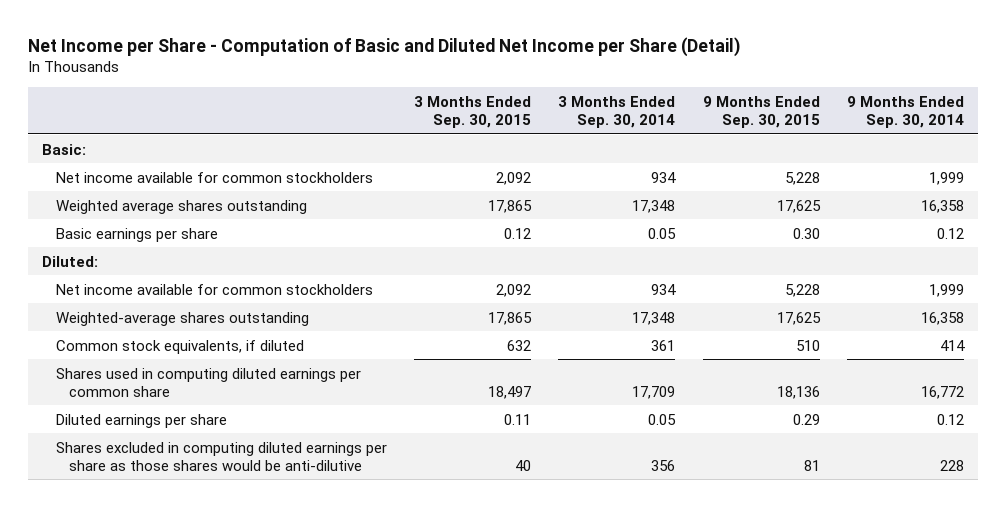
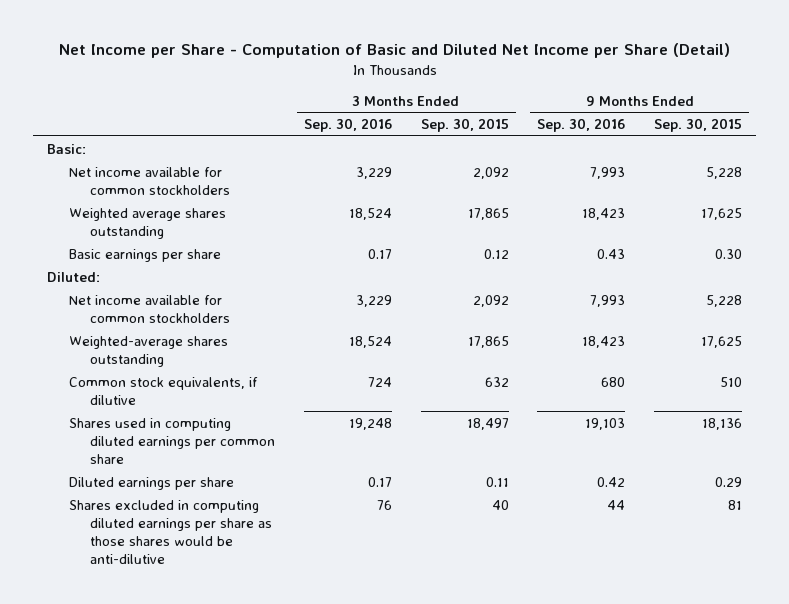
- | 3 Months Ended Sep. 30, 2015 | 3 Months Ended Sep. 30, 2014 | 9 Months Ended Sep. 30, 2015 | 9 Months Ended Sep. 30, 2014
+ | 3 Months Ended Sep. 30, 2016 | 3 Months Ended Sep. 30, 2015 | 9 Months Ended Sep. 30, 2016 | 9 Months Ended Sep. 30, 2015
- Common stock equivalents, if diluted | 632 | 361 | 510 | 414
+ Common stock equivalents, if dilutive | 724 | 632 | 680 | 510

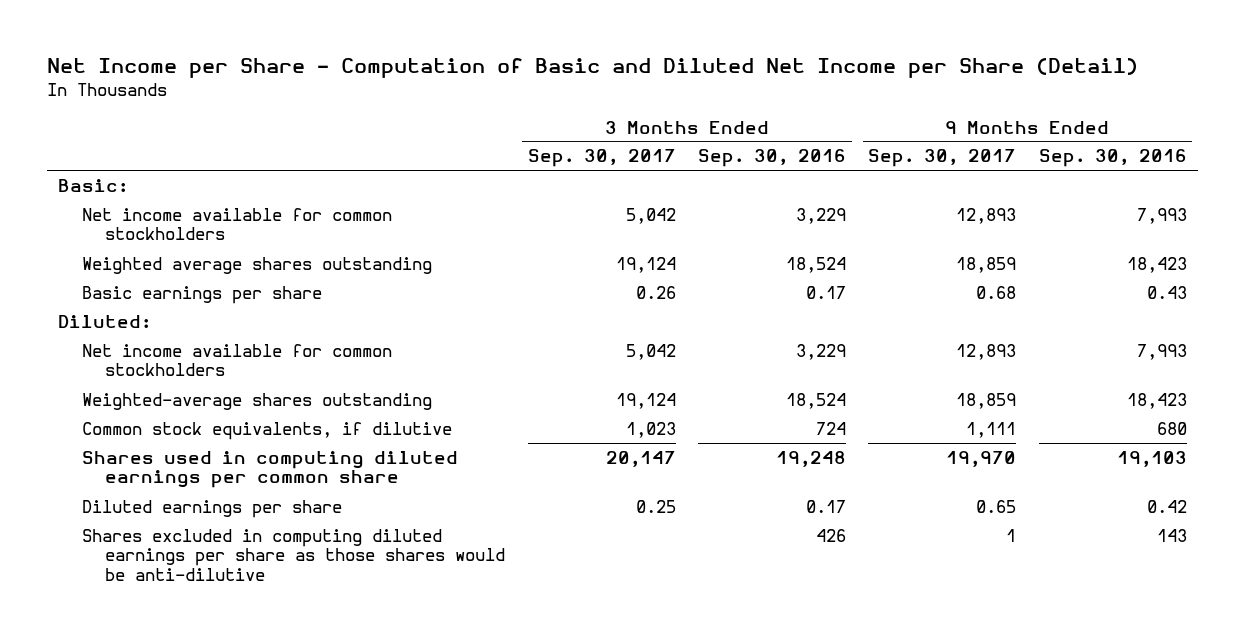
- | 3 Months Ended Sep. 30, 2016 | 3 Months Ended Sep. 30, 2015 | 9 Months Ended Sep. 30, 2016 | 9 Months Ended Sep. 30, 2015
+ | 3 Months Ended Sep. 30, 2017 | 3 Months Ended Sep. 30, 2016 | 9 Months Ended Sep. 30, 2017 | 9 Months Ended Sep. 30, 2016
- Shares excluded in computing diluted earnings per share as those shares would be anti-dilutive | 76 | 40 | 44 | 81
+ Shares excluded in computing diluted earnings per share as those shares would be anti-dilutive | | 426 | 1 | 143

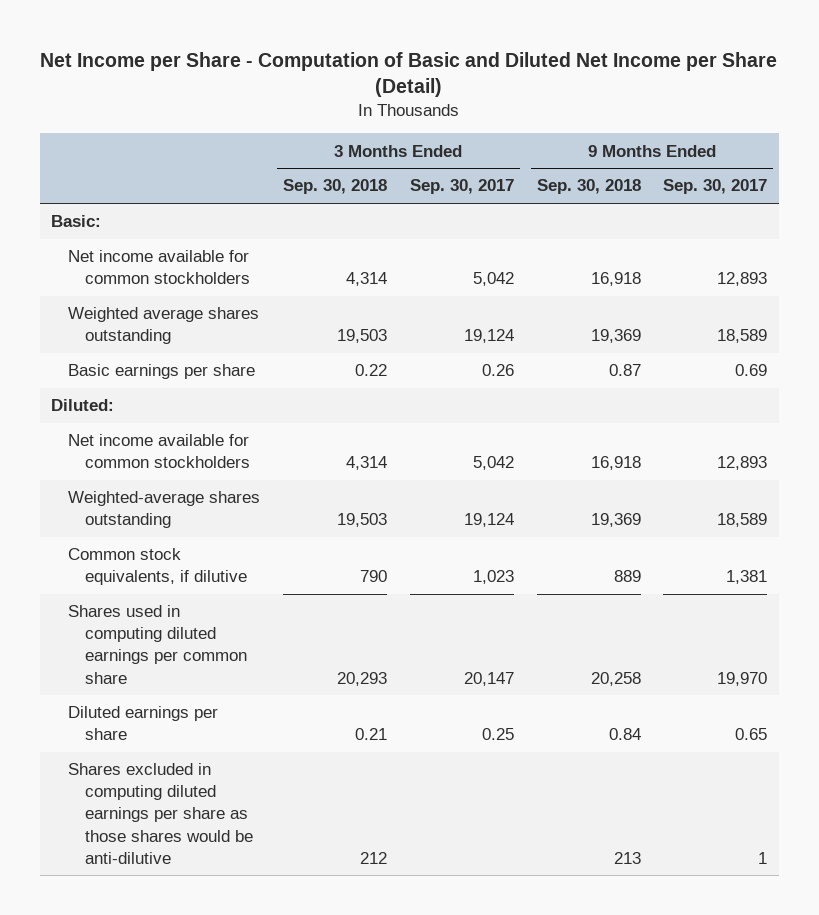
- | 3 Months Ended Sep. 30, 2017 | 3 Months Ended Sep. 30, 2016 | 9 Months Ended Sep. 30, 2017 | 9 Months Ended Sep. 30, 2016
+ | 3 Months Ended Sep. 30, 2018 | 3 Months Ended Sep. 30, 2017 | 9 Months Ended Sep. 30, 2018 | 9 Months Ended Sep. 30, 2017
- Weighted average shares outstanding | 19,124 | 18,524 | 18,859 | 18,423
- Basic earnings per share | 0.26 | 0.17 | 0.68 | 0.43
+ Weighted average shares outstanding | 19,503 | 19,124 | 19,369 | 18,589
+ Basic earnings per share | 0.22 | 0.26 | 0.87 | 0.69
- Weighted-average shares outstanding | 19,124 | 18,524 | 18,859 | 18,423
- Common stock equivalents, if dilutive | 1,023 | 724 | 1,111 | 680
+ Weighted-average shares outstanding | 19,503 | 19,124 | 19,369 | 18,589
+ Common stock equivalents, if dilutive | 790 | 1,023 | 889 | 1,381

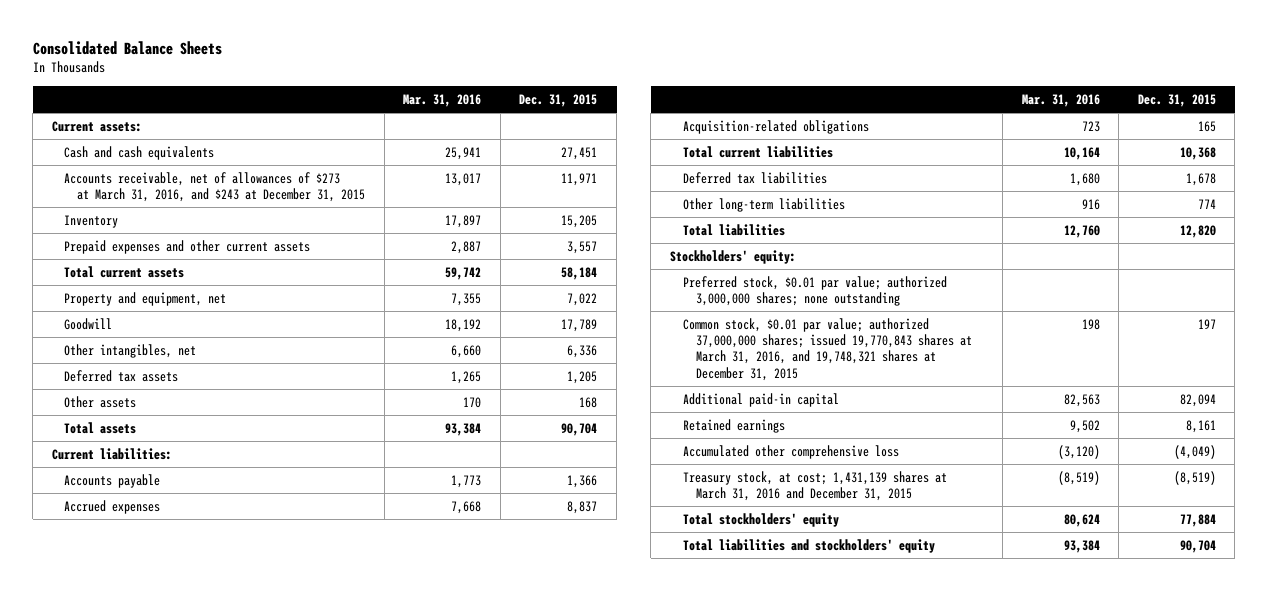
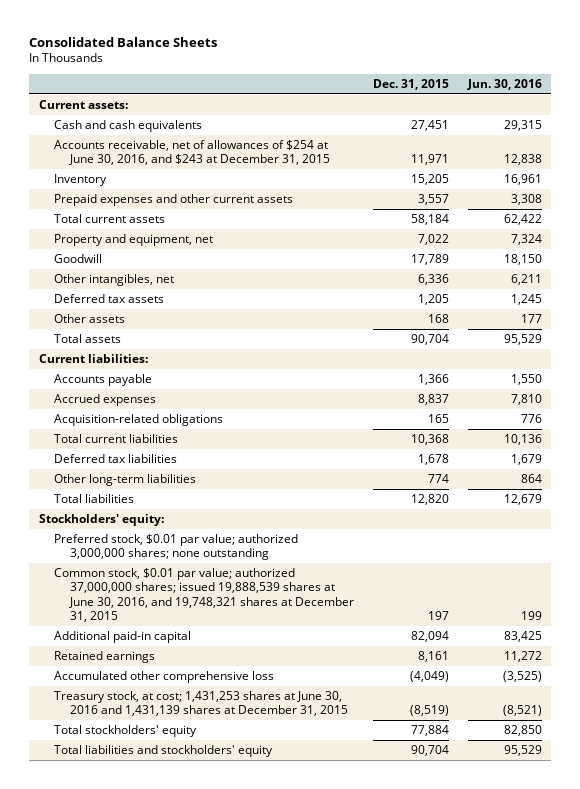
- | Mar. 31, 2016 | Dec. 31, 2015
+ | Dec. 31, 2015 | Jun. 30, 2016
- Accounts receivable, net of allowances of $273 at March 31, 2016, and $243 at December 31, 2015 | 13,017 | 11,971
+ Accounts receivable, net of allowances of $254 at June 30, 2016, and $243 at December 31, 2015 | 11,971 | 12,838
- Common stock, $0.01 par value; authorized 37,000,000 shares; issued 19,770,843 shares at March 31, 2016, and 19,748,321 shares at December 31, 2015 | 198 | 197
+ Common stock, $0.01 par value; authorized 37,000,000 shares; issued 19,888,539 shares at June 30, 2016, and 19,748,321 shares at December 31, 2015 | 197 | 199
- Treasury stock, at cost; 1,431,139 shares at March 31, 2016 and December 31, 2015 | (8,519) | (8,519)
+ Treasury stock, at cost; 1,431,253 shares at June 30, 2016 and 1,431,139 shares at December 31, 2015 | (8,519) | (8,521)

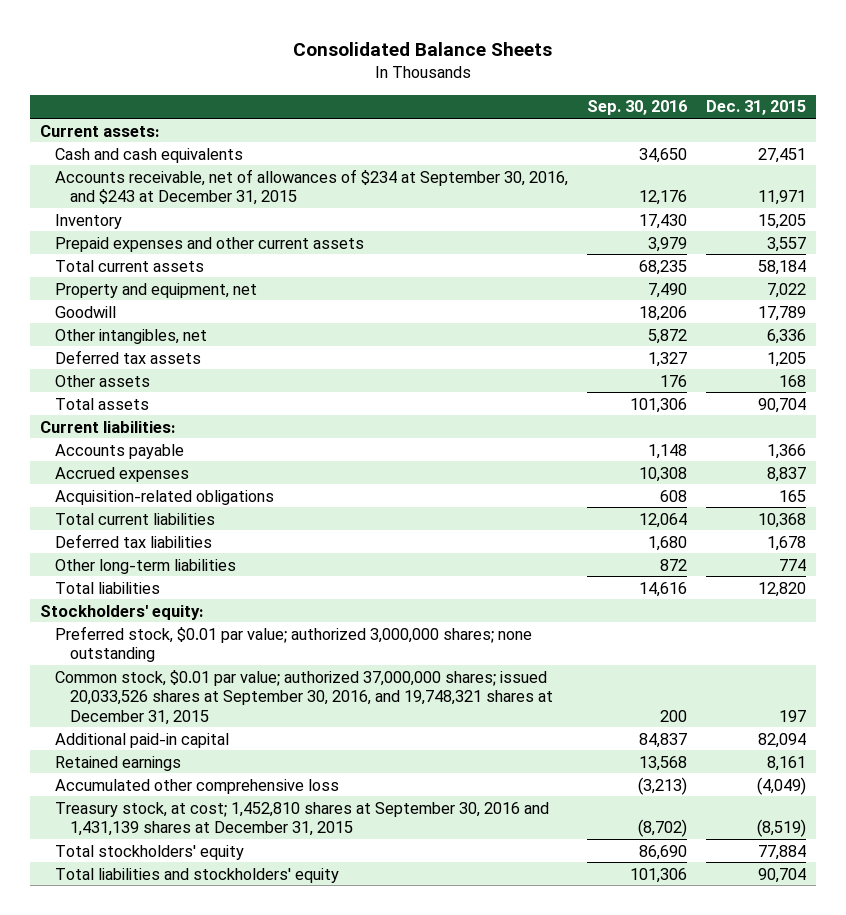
- | Dec. 31, 2015 | Jun. 30, 2016
+ | Sep. 30, 2016 | Dec. 31, 2015
- Accounts receivable, net of allowances of $254 at June 30, 2016, and $243 at December 31, 2015 | 11,971 | 12,838
+ Accounts receivable, net of allowances of $234 at September 30, 2016, and $243 at December 31, 2015 | 12,176 | 11,971
- Common stock, $0.01 par value; authorized 37,000,000 shares; issued 19,888,539 shares at June 30, 2016, and 19,748,321 shares at December 31, 2015 | 197 | 199
+ Common stock, $0.01 par value; authorized 37,000,000 shares; issued 20,033,526 shares at September 30, 2016, and 19,748,321 shares at December 31, 2015 | 200 | 197
- Treasury stock, at cost; 1,431,253 shares at June 30, 2016 and 1,431,139 shares at December 31, 2015 | (8,519) | (8,521)
+ Treasury stock, at cost; 1,452,810 shares at September 30, 2016 and 1,431,139 shares at December 31, 2015 | (8,702) | (8,519)

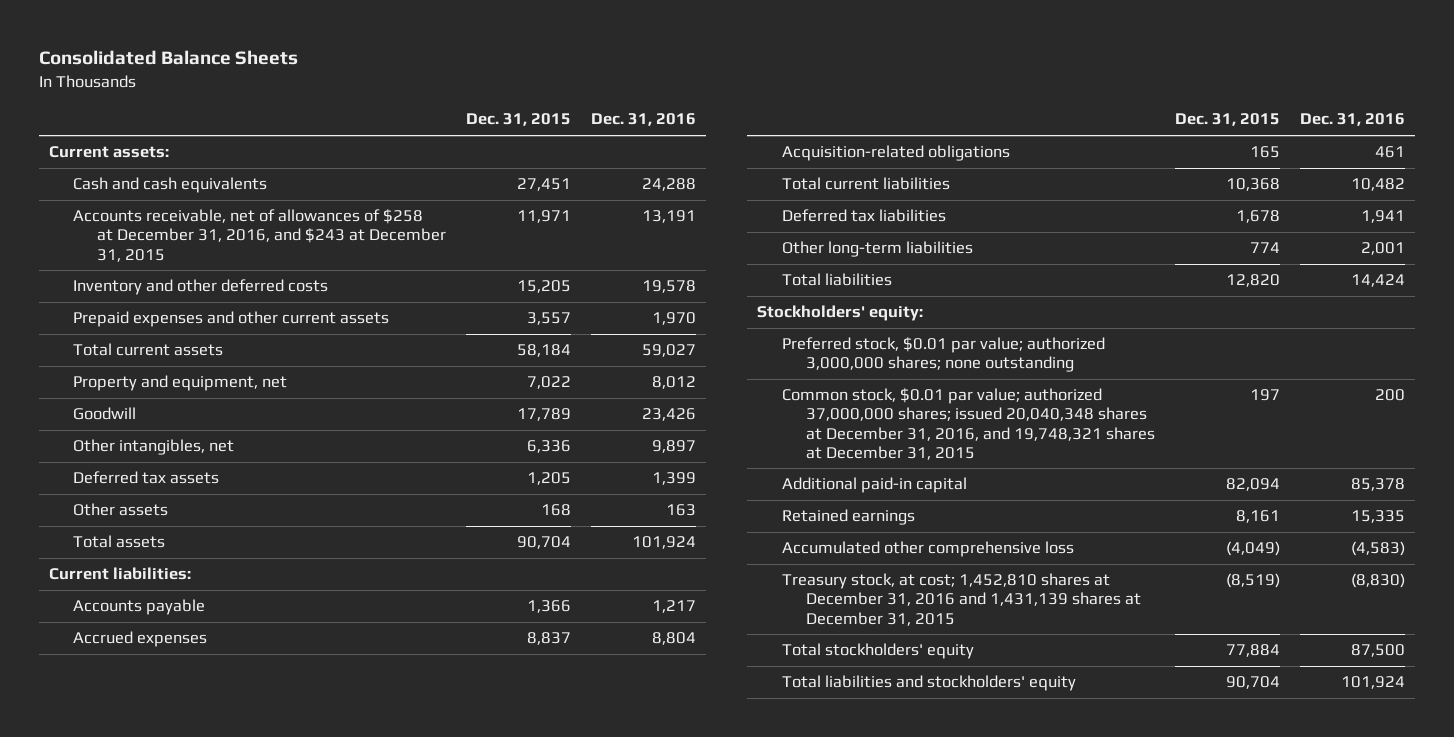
- | Sep. 30, 2016 | Dec. 31, 2015
+ | Dec. 31, 2015 | Dec. 31, 2016
- Accounts receivable, net of allowances of $234 at September 30, 2016, and $243 at December 31, 2015 | 12,176 | 11,971
- Inventory | 17,430 | 15,205
+ Accounts receivable, net of allowances of $258 at December 31, 2016, and $243 at December 31, 2015 | 11,971 | 13,191
+ Inventory and other deferred costs | 15,205 | 19,578
- Common stock, $0.01 par value; authorized 37,000,000 shares; issued 20,033,526 shares at September 30, 2016, and 19,748,321 shares at December 31, 2015 | 200 | 197
+ Common stock, $0.01 par value; authorized 37,000,000 shares; issued 20,040,348 shares at December 31, 2016, and 19,748,321 shares at December 31, 2015 | 197 | 200
- Treasury stock, at cost; 1,452,810 shares at September 30, 2016 and 1,431,139 shares at December 31, 2015 | (8,702) | (8,519)
+ Treasury stock, at cost; 1,452,810 shares at December 31, 2016 and 1,431,139 shares at December 31, 2015 | (8,519) | (8,830)

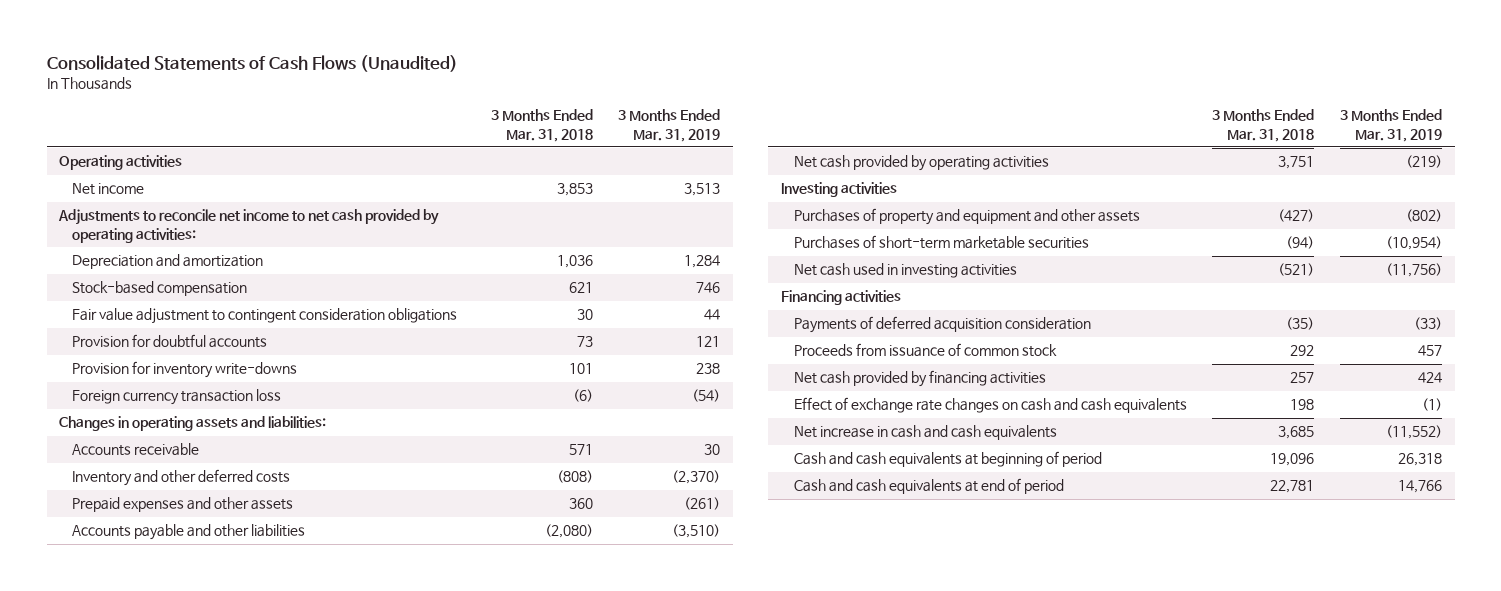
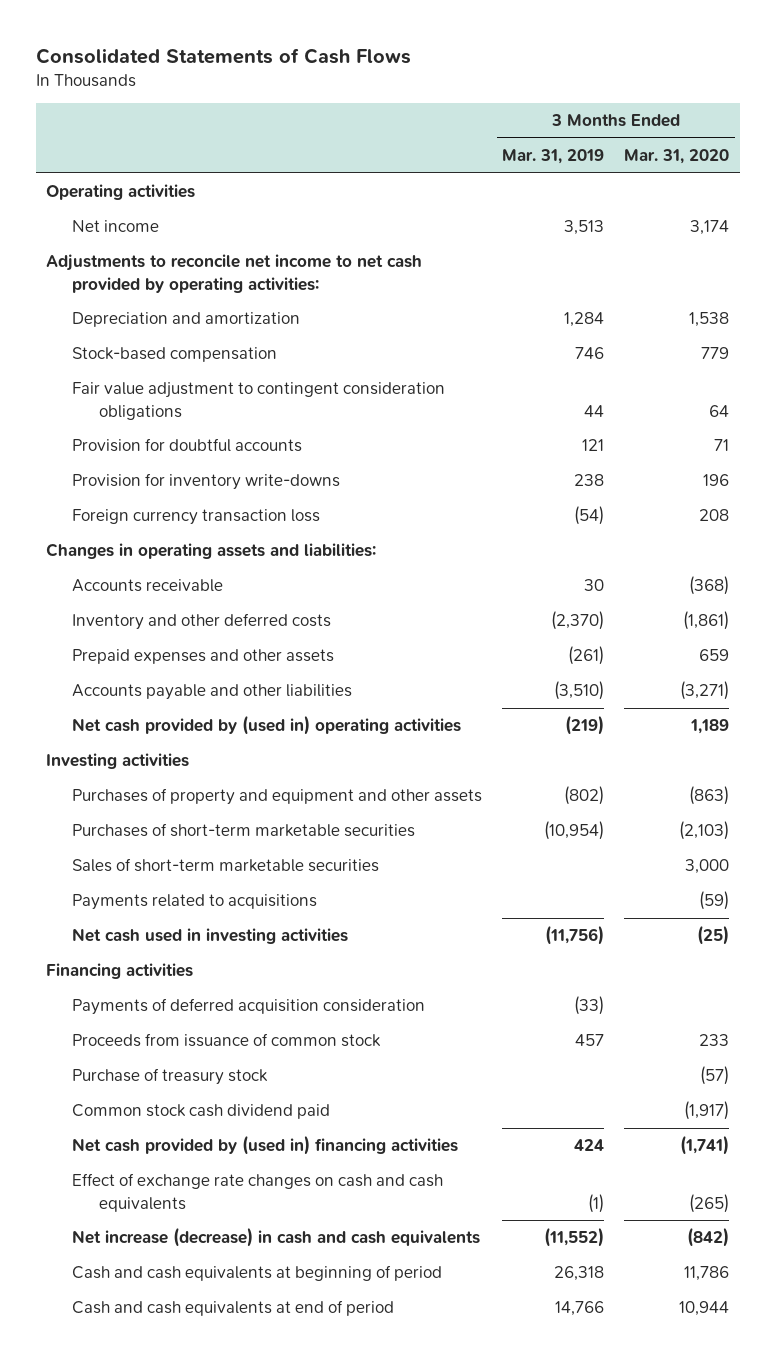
- Consolidated Statements of Cash Flows (Unaudited)
+ Consolidated Statements of Cash Flows
- | 3 Months Ended Mar. 31, 2018 | 3 Months Ended Mar. 31, 2019
+ | 3 Months Ended Mar. 31, 2019 | 3 Months Ended Mar. 31, 2020
- Net cash provided by operating activities | 3,751 | (219)
+ Net cash provided by (used in) operating activities | (219) | 1,189
+ Sales of short-term marketable securities | | 3,000
+ Payments related to acquisitions | | (59)
- Net cash provided by financing activities | 257 | 424
+ Purchase of treasury stock | | (57)
+ Common stock cash dividend paid | | (1,917)
+ Net cash provided by (used in) financing activities | 424 | (1,741)
- Net increase in cash and cash equivalents | 3,685 | (11,552)
+ Net increase (decrease) in cash and cash equivalents | (11,552) | (842)

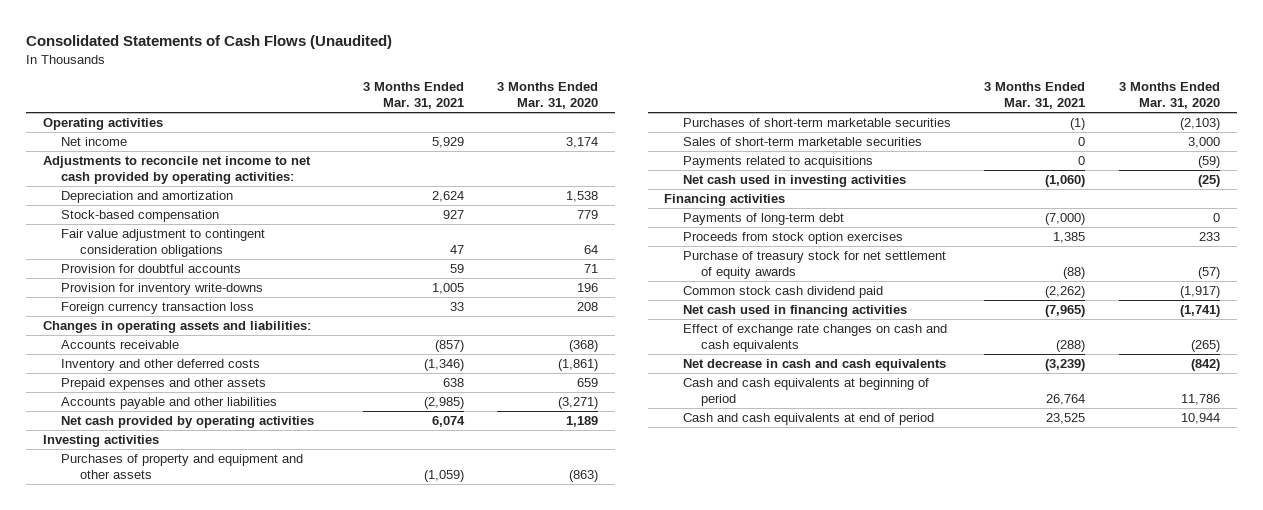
- Consolidated Statements of Cash Flows
+ Consolidated Statements of Cash Flows (Unaudited)
- | 3 Months Ended Mar. 31, 2019 | 3 Months Ended Mar. 31, 2020
+ | 3 Months Ended Mar. 31, 2021 | 3 Months Ended Mar. 31, 2020
- Net cash provided by (used in) operating activities | (219) | 1,189
+ Net cash provided by operating activities | 6,074 | 1,189
- Payments of deferred acquisition consideration | (33) |
- Proceeds from issuance of common stock | 457 | 233
- Purchase of treasury stock | | (57)
+ Payments of long-term debt | (7,000) | 0
+ Proceeds from stock option exercises | 1,385 | 233
+ Purchase of treasury stock for net settlement of equity awards | (88) | (57)
- Net cash provided by (used in) financing activities | 424 | (1,741)
+ Net cash used in financing activities | (7,965) | (1,741)
- Net increase (decrease) in cash and cash equivalents | (11,552) | (842)
+ Net decrease in cash and cash equivalents | (3,239) | (842)

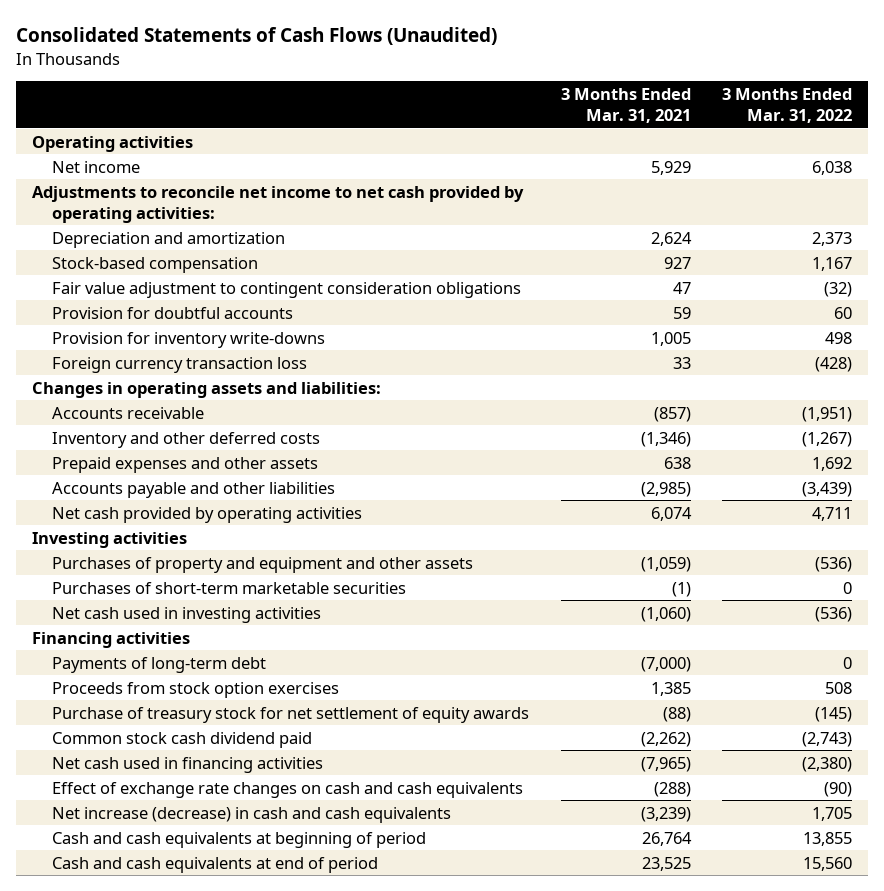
- | 3 Months Ended Mar. 31, 2021 | 3 Months Ended Mar. 31, 2020
+ | 3 Months Ended Mar. 31, 2021 | 3 Months Ended Mar. 31, 2022
- Sales of short-term marketable securities | 0 | 3,000
- Payments related to acquisitions | 0 | (59)
- Net decrease in cash and cash equivalents | (3,239) | (842)
+ Net increase (decrease) in cash and cash equivalents | (3,239) | 1,705

